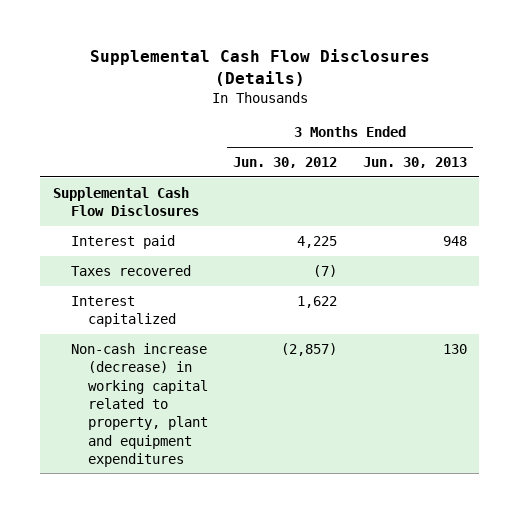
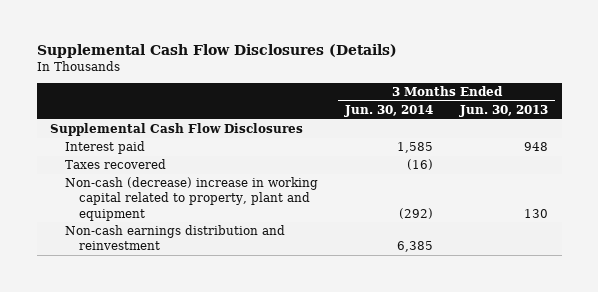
- | 3 Months Ended Jun. 30, 2012 | 3 Months Ended Jun. 30, 2013
+ | 3 Months Ended Jun. 30, 2014 | 3 Months Ended Jun. 30, 2013
- Interest capitalized | 1,622 |
- Non-cash increase (decrease) in working capital related to property, plant and equipment expenditures | (2,857) | 130
+ Non-cash (decrease) increase in working capital related to property, plant and equipment | (292) | 130
+ Non-cash earnings distribution and reinvestment | 6,385 |

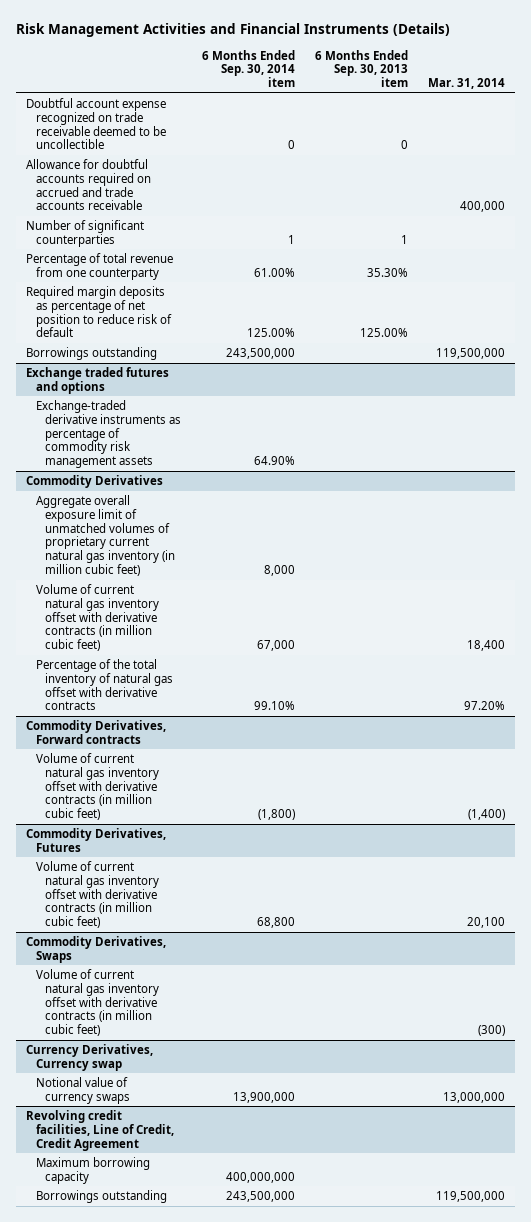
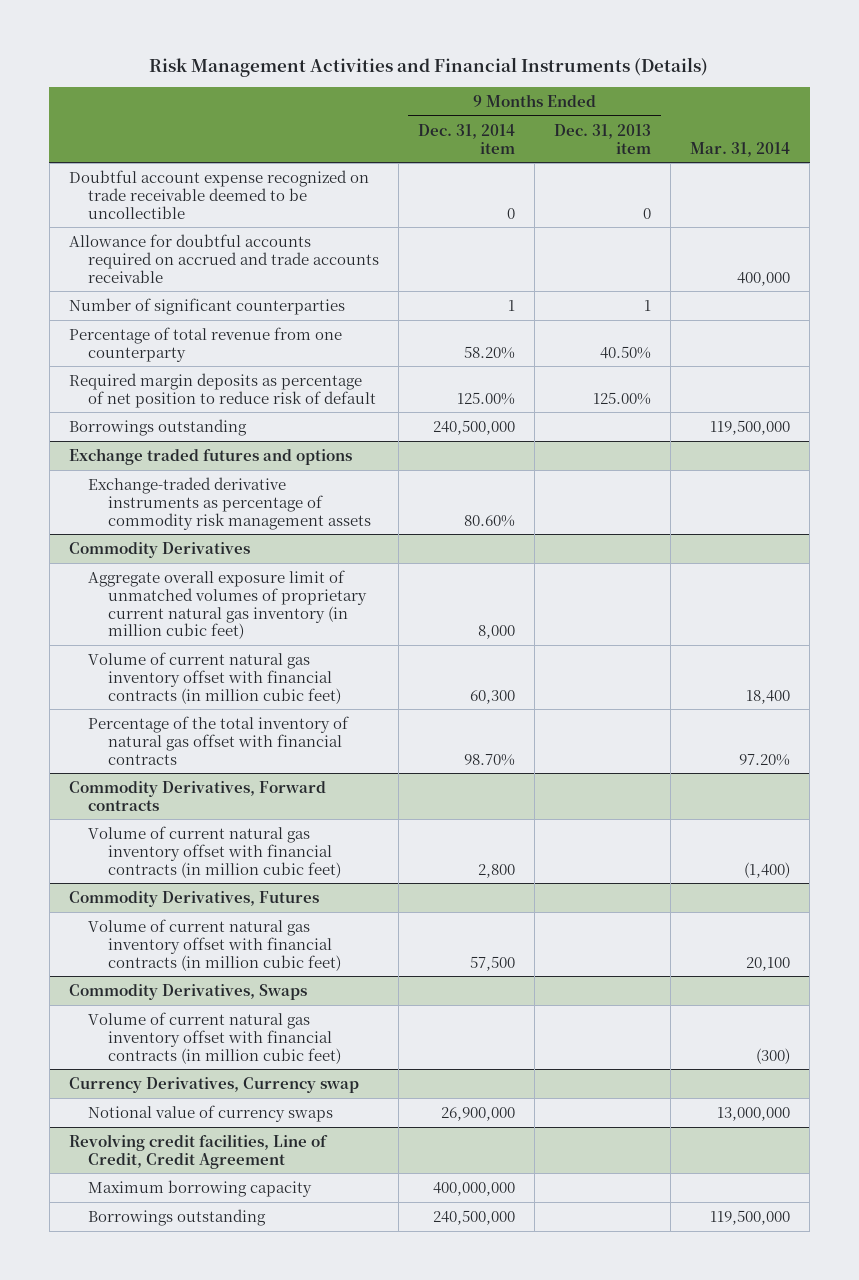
- | 6 Months Ended Sep. 30, 2014 item | 6 Months Ended Sep. 30, 2013 item | Mar. 31, 2014
+ | 9 Months Ended Dec. 31, 2014 item | 9 Months Ended Dec. 31, 2013 item | Mar. 31, 2014
@ Commodity Derivatives
- Volume of current natural gas inventory offset with derivative contracts (in million cubic feet) | 67,000 | | 18,400
- Percentage of the total inventory of natural gas offset with derivative contracts | 99.10% | | 97.20%
+ Volume of current natural gas inventory offset with financial contracts (in million cubic feet) | 60,300 | | 18,400
+ Percentage of the total inventory of natural gas offset with financial contracts | 98.70% | | 97.20%
@ Commodity Derivatives, Forward contracts
- Volume of current natural gas inventory offset with derivative contracts (in million cubic feet) | (1,800) | | (1,400)
+ Volume of current natural gas inventory offset with financial contracts (in million cubic feet) | 2,800 | | (1,400)
@ Commodity Derivatives, Futures
- Volume of current natural gas inventory offset with derivative contracts (in million cubic feet) | 68,800 | | 20,100
+ Volume of current natural gas inventory offset with financial contracts (in million cubic feet) | 57,500 | | 20,100
@ Commodity Derivatives, Swaps
- Volume of current natural gas inventory offset with derivative contracts (in million cubic feet) | | | (300)
+ Volume of current natural gas inventory offset with financial contracts (in million cubic feet) | | | (300)

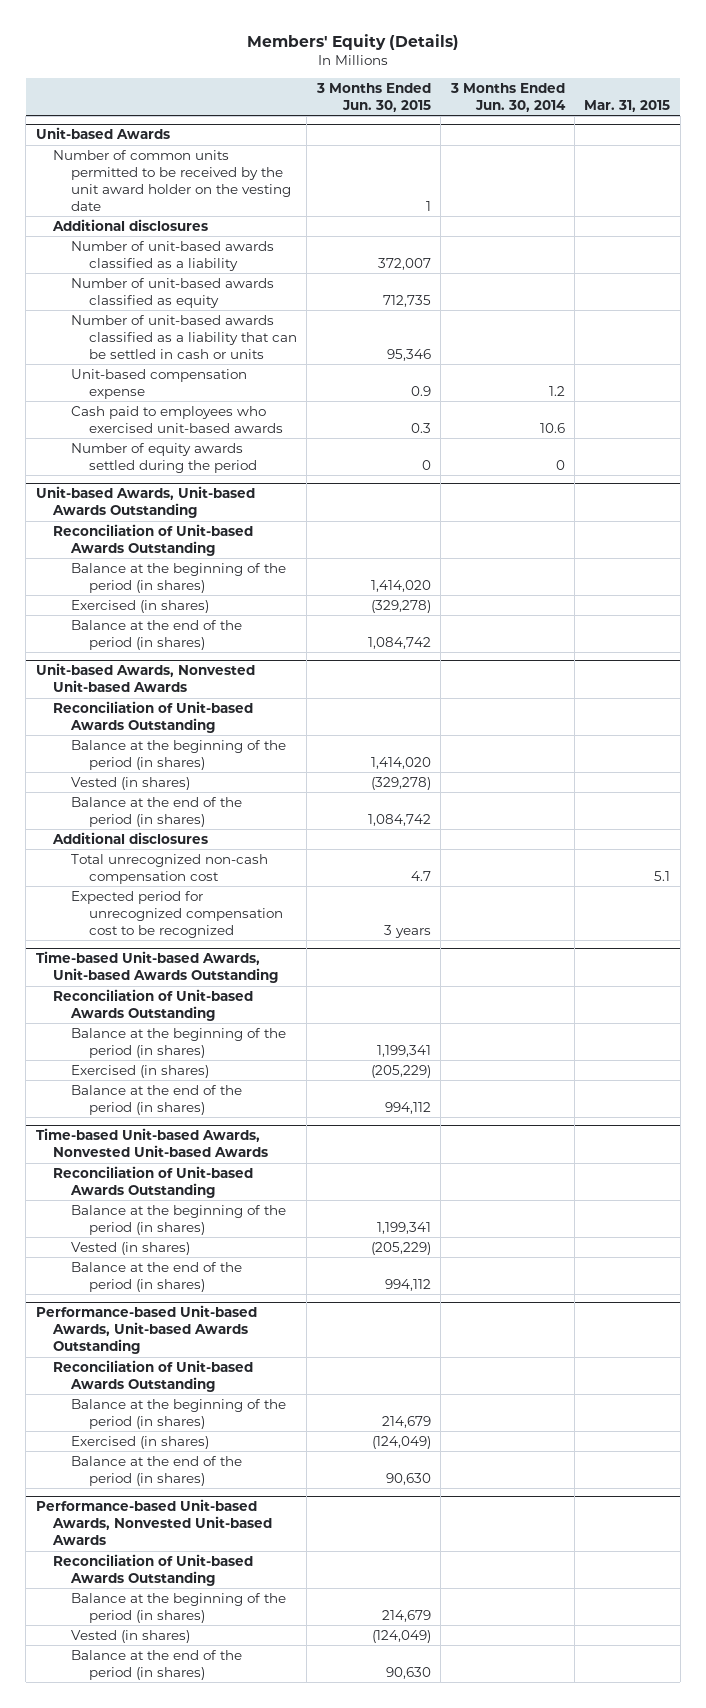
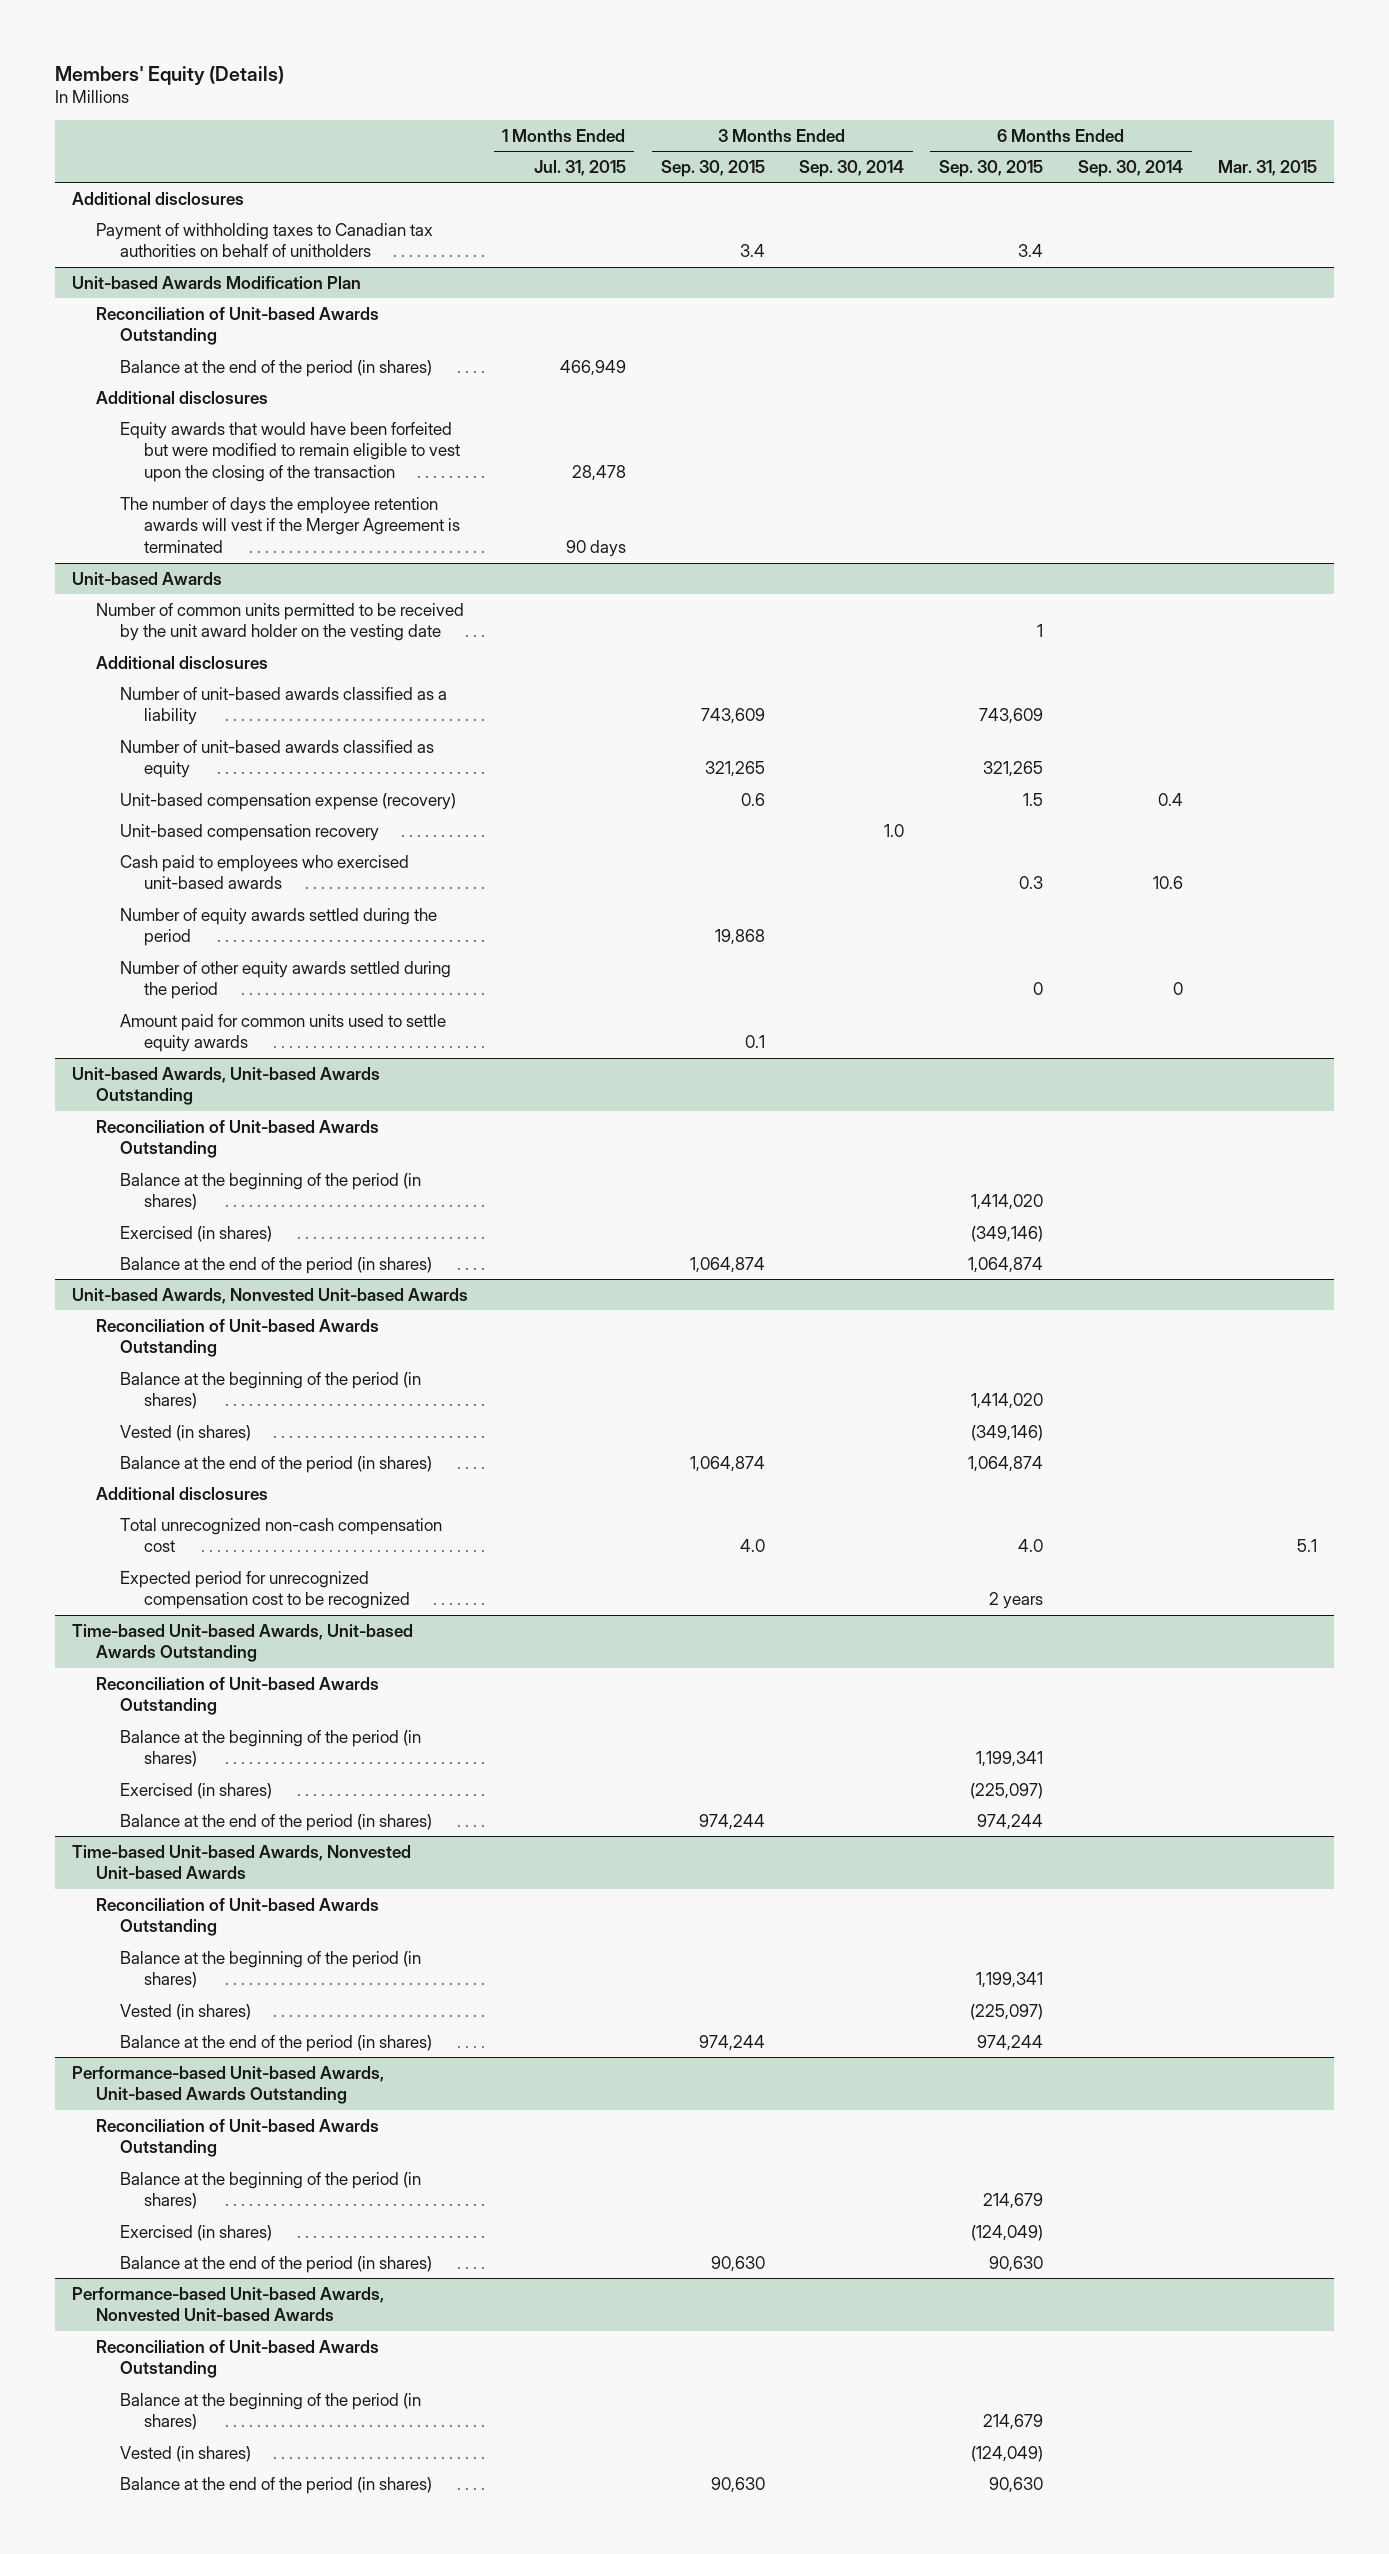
- | 3 Months Ended Jun. 30, 2015 | 3 Months Ended Jun. 30, 2014 | Mar. 31, 2015
+ | 1 Months Ended Jul. 31, 2015 | 3 Months Ended Sep. 30, 2015 | 3 Months Ended Sep. 30, 2014 | 6 Months Ended Sep. 30, 2015 | 6 Months Ended Sep. 30, 2014 | Mar. 31, 2015
+ Additional disclosures
+ Payment of withholding taxes to Canadian tax authorities on behalf of unitholders | | 3.4 | | 3.4 | |
+ Unit-based Awards Modification Plan
+ Reconciliation of Unit-based Awards Outstanding
+ Balance at the end of the period (in shares) | 466,949 | | | | |
+ Additional disclosures
+ Equity awards that would have been forfeited but were modified to remain eligible to vest upon the closing of the transaction | 28,478 | | | | |
+ The number of days the employee retention awards will vest if the Merger Agreement is terminated | 90 days | | | | |
@ Unit-based Awards
- Number of unit-based awards classified as a liability that can be settled in cash or units | 95,346 | |
- Unit-based compensation expense | 0.9 | 1.2 |
+ Unit-based compensation expense (recovery) | | 0.6 | | 1.5 | 0.4 |
+ Unit-based compensation recovery | | | 1.0 | | |
+ Number of other equity awards settled during the period | | | | 0 | 0 |
+ Amount paid for common units used to settle equity awards | | 0.1 | | | |

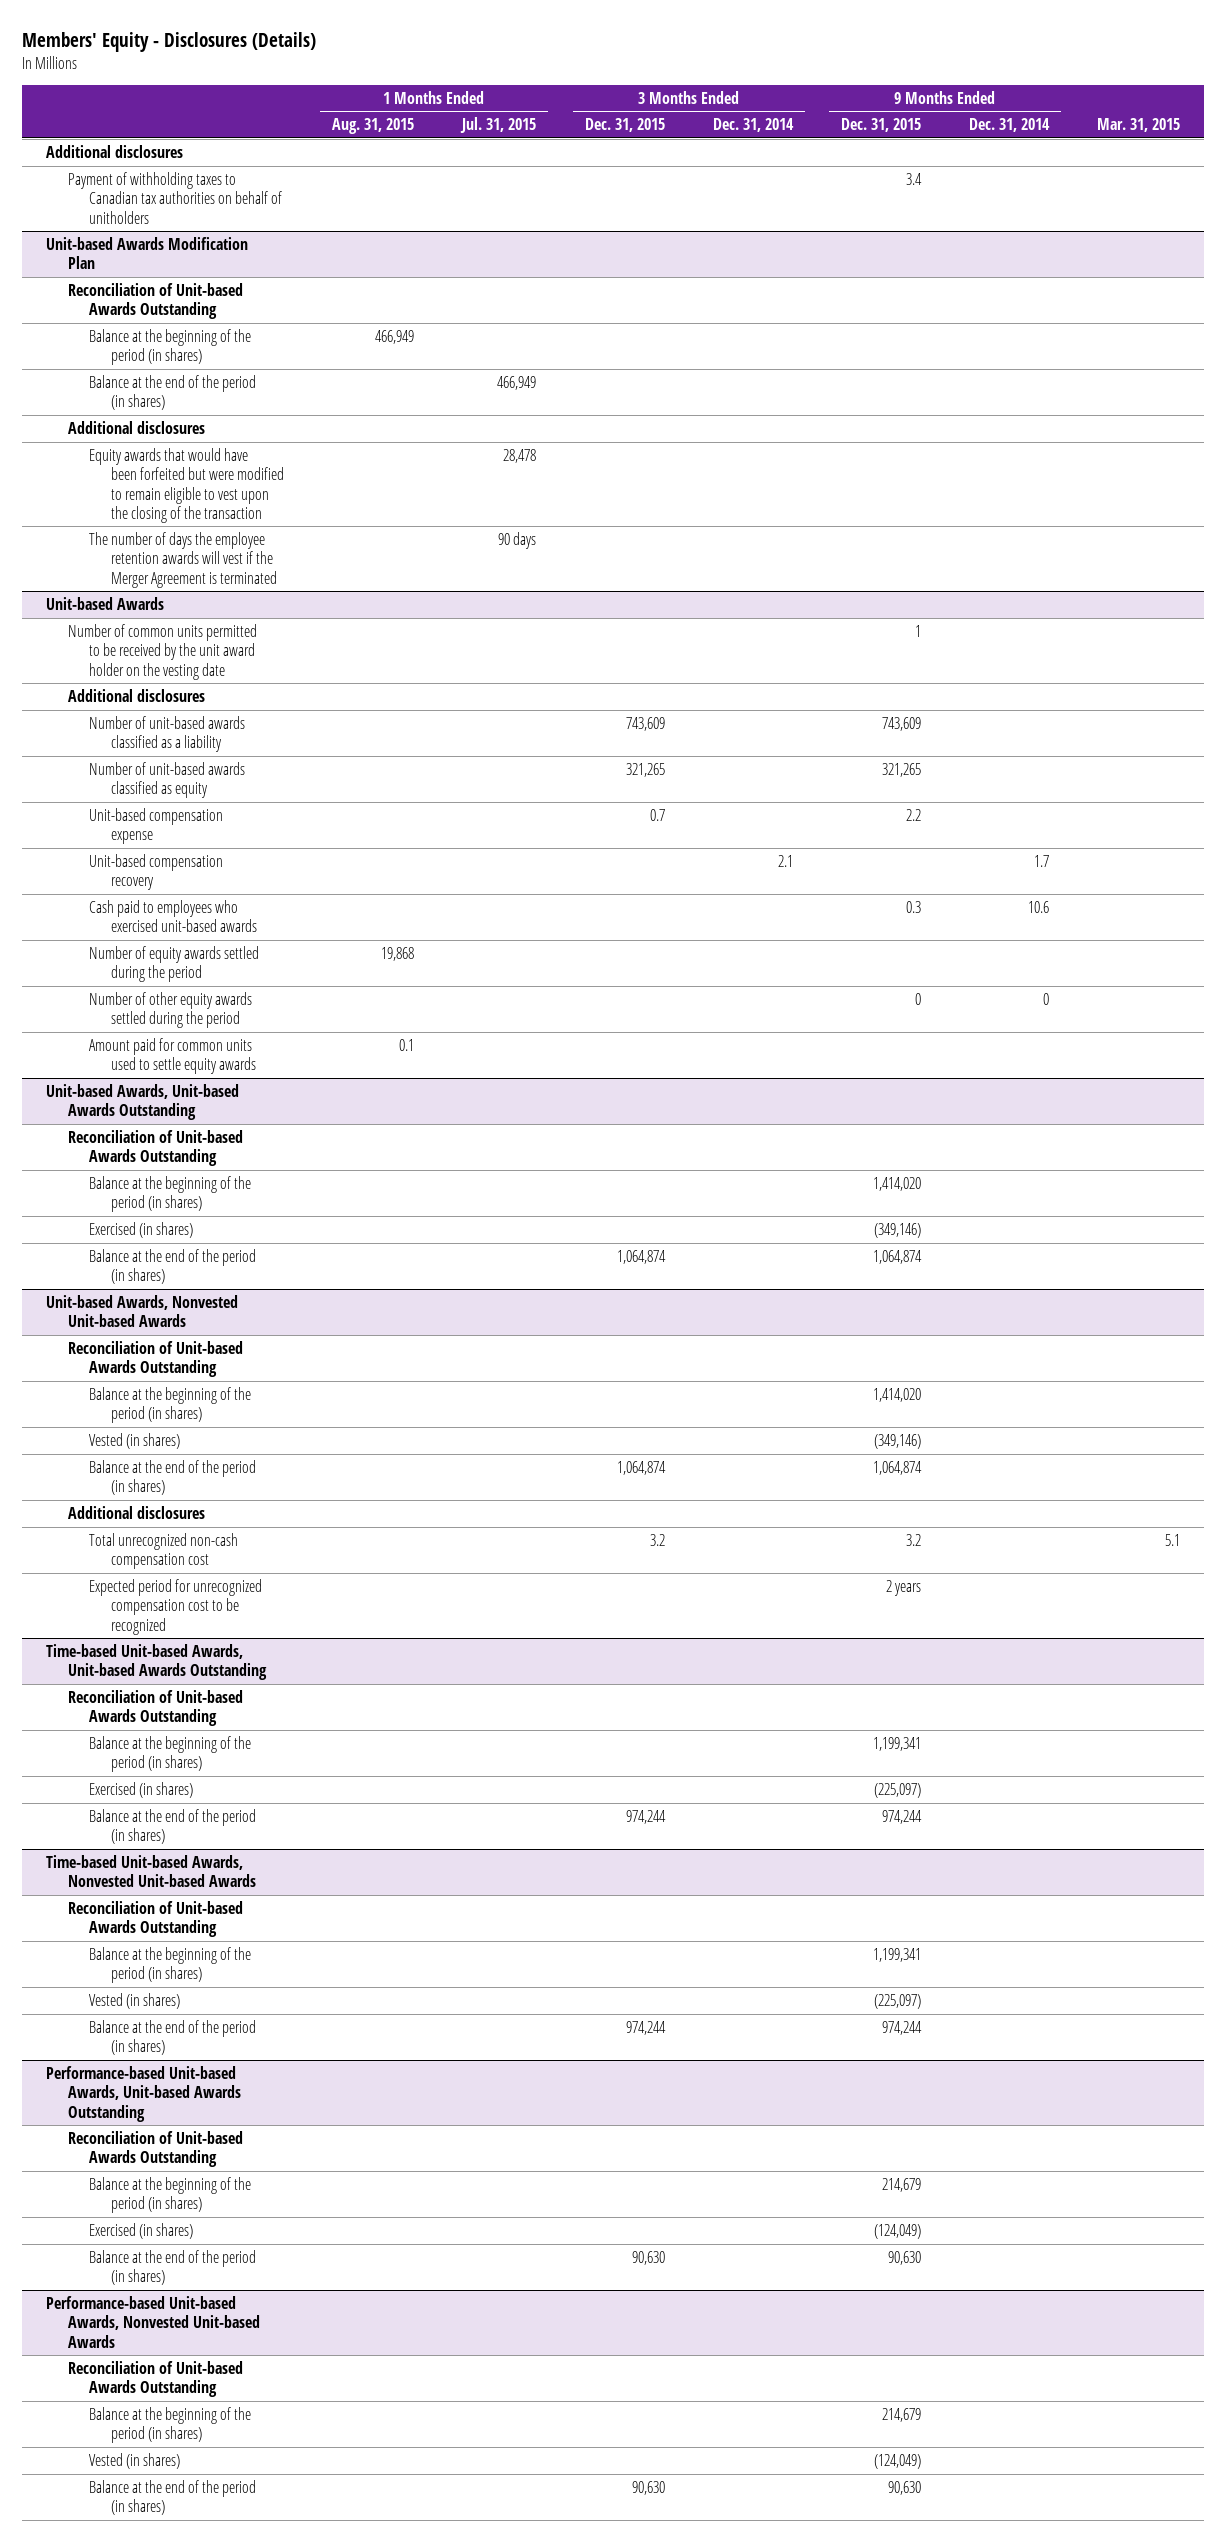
- Members' Equity (Details)
+ Members' Equity - Disclosures (Details)
- | 1 Months Ended Jul. 31, 2015 | 3 Months Ended Sep. 30, 2015 | 3 Months Ended Sep. 30, 2014 | 6 Months Ended Sep. 30, 2015 | 6 Months Ended Sep. 30, 2014 | Mar. 31, 2015
+ | 1 Months Ended Aug. 31, 2015 | 1 Months Ended Jul. 31, 2015 | 3 Months Ended Dec. 31, 2015 | 3 Months Ended Dec. 31, 2014 | 9 Months Ended Dec. 31, 2015 | 9 Months Ended Dec. 31, 2014 | Mar. 31, 2015
@ Unit-based Awards Modification Plan
+ Balance at the beginning of the period (in shares) | 466,949 | | | | | |
@ Unit-based Awards
- Unit-based compensation expense (recovery) | | 0.6 | | 1.5 | 0.4 |
+ Unit-based compensation expense | | | 0.7 | | 2.2 | |

